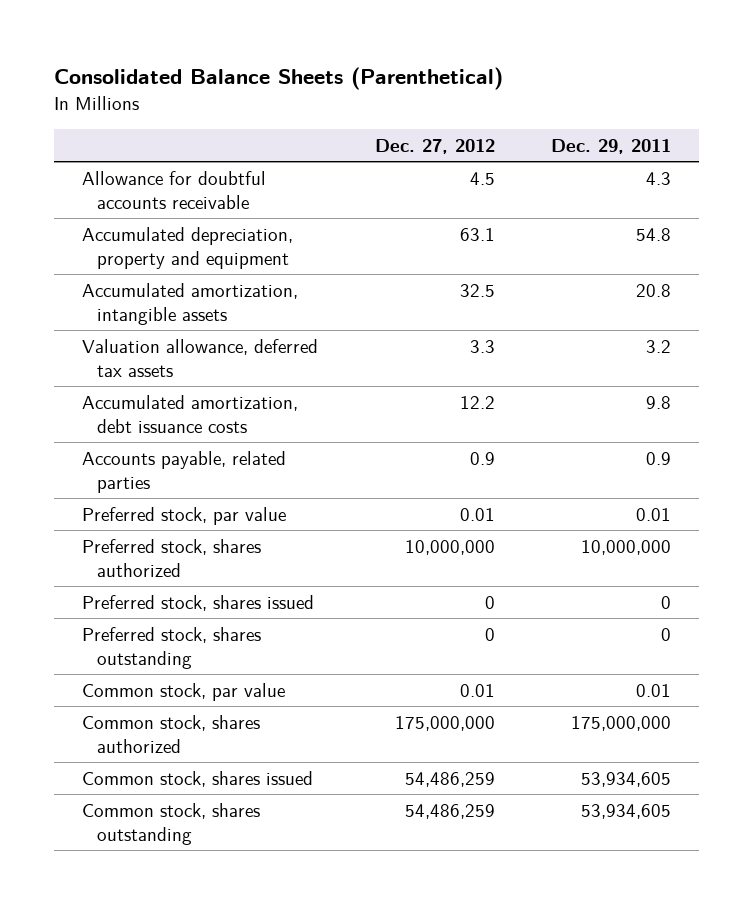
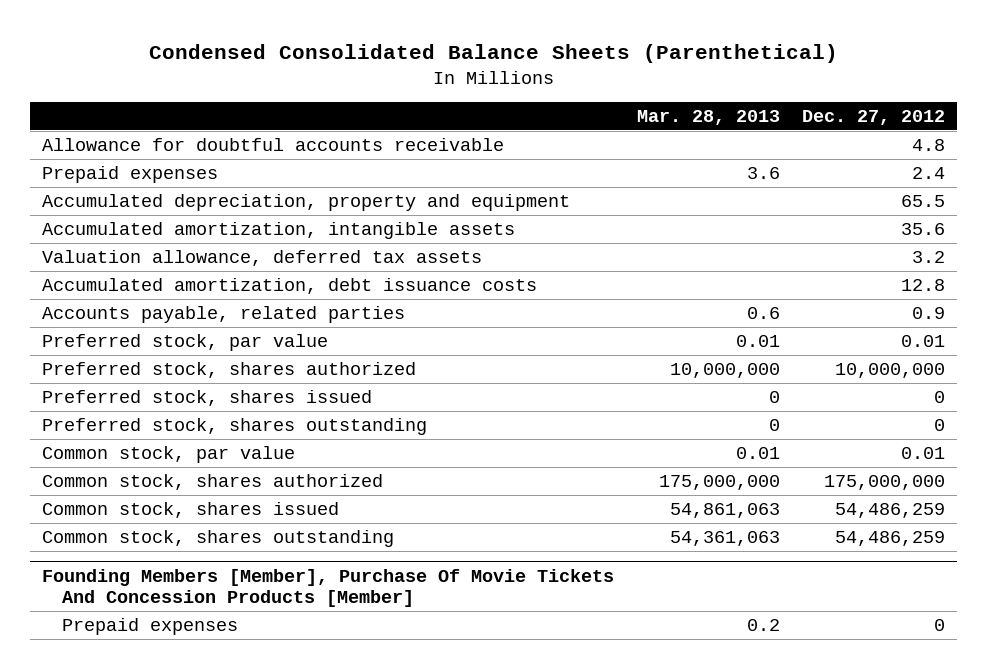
- Consolidated Balance Sheets (Parenthetical)
+ Condensed Consolidated Balance Sheets (Parenthetical)
- | Dec. 27, 2012 | Dec. 29, 2011
+ | Mar. 28, 2013 | Dec. 27, 2012
- Allowance for doubtful accounts receivable | 4.5 | 4.3
- Accumulated depreciation, property and equipment | 63.1 | 54.8
- Accumulated amortization, intangible assets | 32.5 | 20.8
- Valuation allowance, deferred tax assets | 3.3 | 3.2
- Accumulated amortization, debt issuance costs | 12.2 | 9.8
+ Allowance for doubtful accounts receivable | | 4.8
+ Prepaid expenses | 3.6 | 2.4
+ Accumulated depreciation, property and equipment | | 65.5
+ Accumulated amortization, intangible assets | | 35.6
+ Valuation allowance, deferred tax assets | | 3.2
+ Accumulated amortization, debt issuance costs | | 12.8
+ Founding Members [Member], Purchase Of Movie Tickets And Concession Products [Member]
+ Prepaid expenses | 0.2 | 0

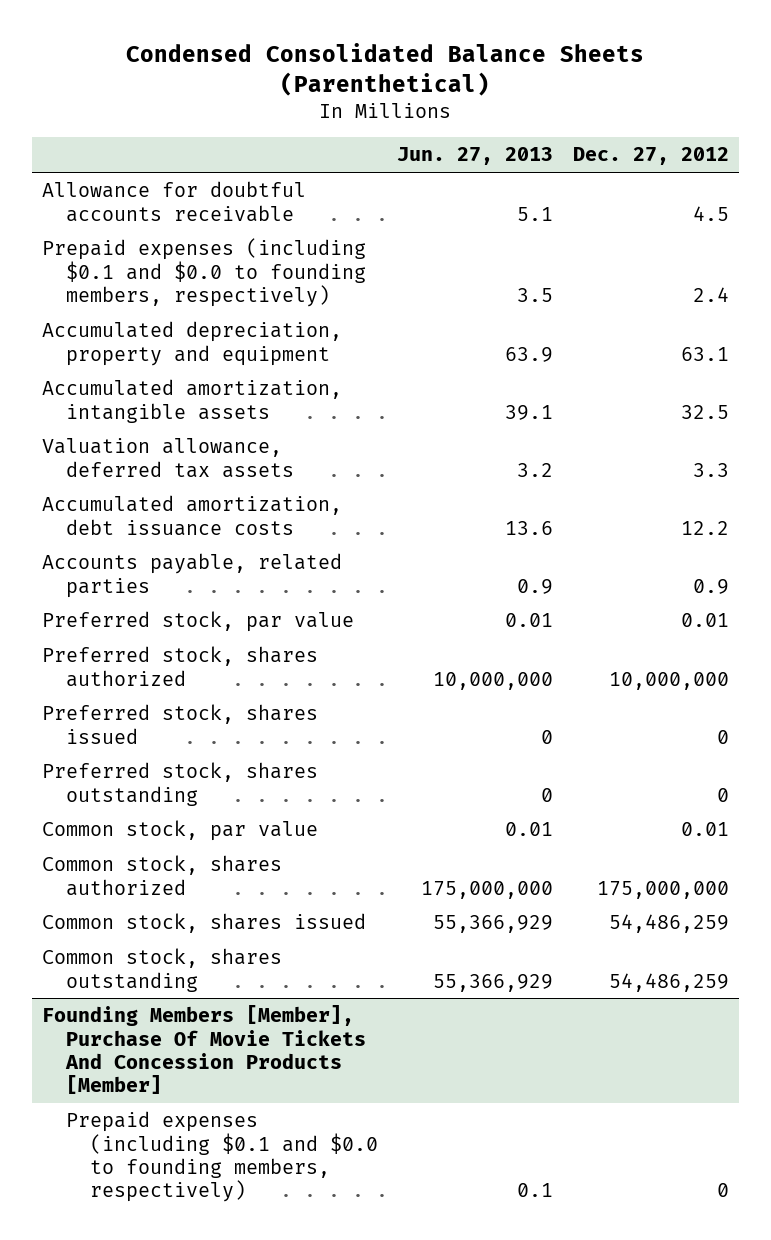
- | Mar. 28, 2013 | Dec. 27, 2012
+ | Jun. 27, 2013 | Dec. 27, 2012
- Allowance for doubtful accounts receivable | | 4.8
- Prepaid expenses | 3.6 | 2.4
- Accumulated depreciation, property and equipment | | 65.5
- Accumulated amortization, intangible assets | | 35.6
- Valuation allowance, deferred tax assets | | 3.2
- Accumulated amortization, debt issuance costs | | 12.8
+ Allowance for doubtful accounts receivable | 5.1 | 4.5
+ Prepaid expenses (including $0.1 and $0.0 to founding members, respectively) | 3.5 | 2.4
+ Accumulated depreciation, property and equipment | 63.9 | 63.1
+ Accumulated amortization, intangible assets | 39.1 | 32.5
+ Valuation allowance, deferred tax assets | 3.2 | 3.3
+ Accumulated amortization, debt issuance costs | 13.6 | 12.2
@ Founding Members [Member], Purchase Of Movie Tickets And Concession Products [Member]
- Prepaid expenses | 0.2 | 0
+ Prepaid expenses (including $0.1 and $0.0 to founding members, respectively) | 0.1 | 0

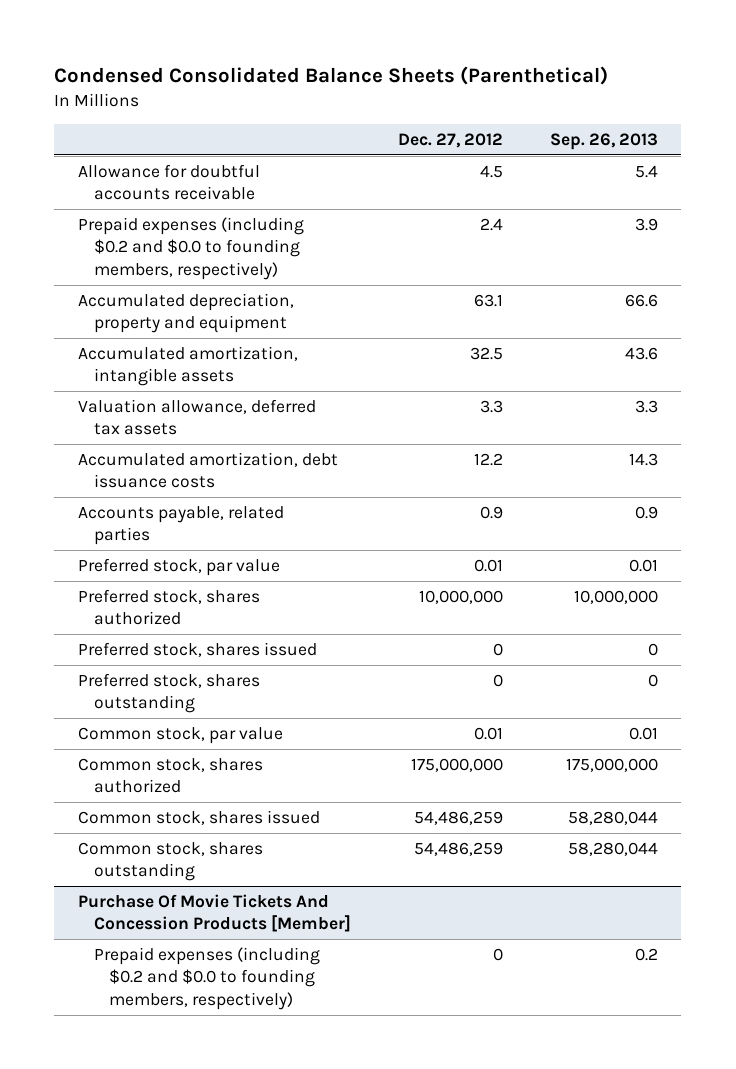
- | Jun. 27, 2013 | Dec. 27, 2012
+ | Dec. 27, 2012 | Sep. 26, 2013
- Prepaid expenses (including $0.1 and $0.0 to founding members, respectively) | 3.5 | 2.4
+ Prepaid expenses (including $0.2 and $0.0 to founding members, respectively) | 2.4 | 3.9
- Founding Members [Member], Purchase Of Movie Tickets And Concession Products [Member]
- Prepaid expenses (including $0.1 and $0.0 to founding members, respectively) | 0.1 | 0
+ Purchase Of Movie Tickets And Concession Products [Member]
+ Prepaid expenses (including $0.2 and $0.0 to founding members, respectively) | 0 | 0.2

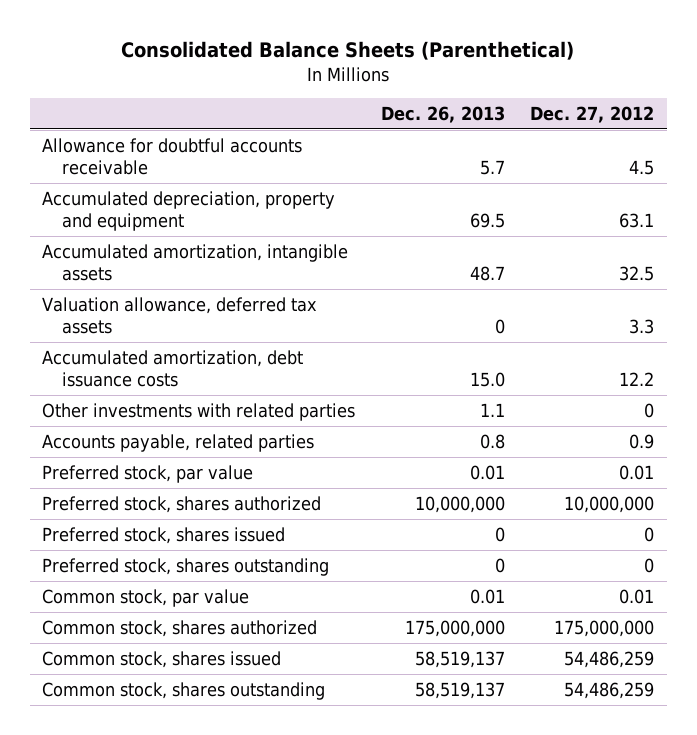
- Condensed Consolidated Balance Sheets (Parenthetical)
+ Consolidated Balance Sheets (Parenthetical)
- | Dec. 27, 2012 | Sep. 26, 2013
+ | Dec. 26, 2013 | Dec. 27, 2012
- Prepaid expenses (including $0.2 and $0.0 to founding members, respectively) | 2.4 | 3.9
+ Other investments with related parties | 1.1 | 0
- Purchase Of Movie Tickets And Concession Products [Member]
- Prepaid expenses (including $0.2 and $0.0 to founding members, respectively) | 0 | 0.2

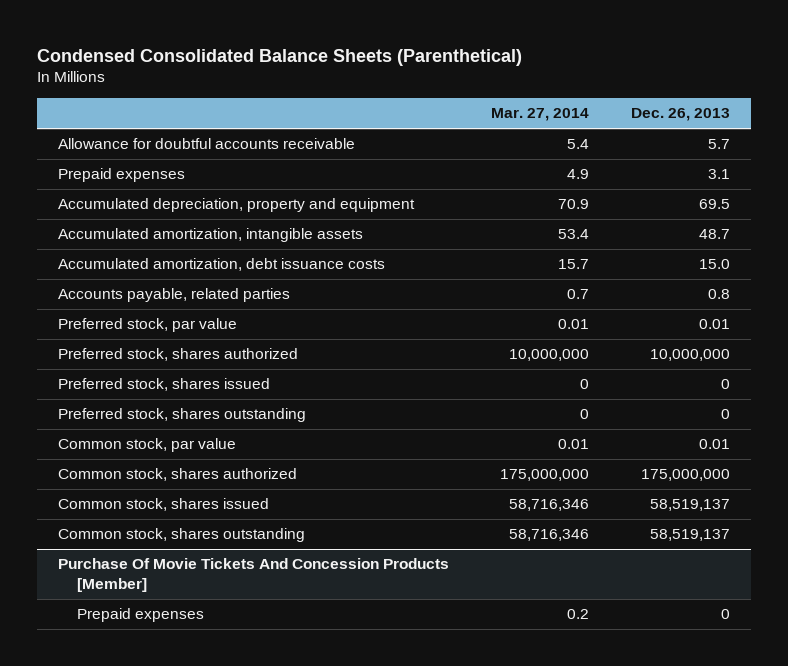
- Consolidated Balance Sheets (Parenthetical)
+ Condensed Consolidated Balance Sheets (Parenthetical)
- | Dec. 26, 2013 | Dec. 27, 2012
+ | Mar. 27, 2014 | Dec. 26, 2013
+ Prepaid expenses | 4.9 | 3.1
- Valuation allowance, deferred tax assets | 0 | 3.3
- Other investments with related parties | 1.1 | 0
+ Purchase Of Movie Tickets And Concession Products [Member]
+ Prepaid expenses | 0.2 | 0

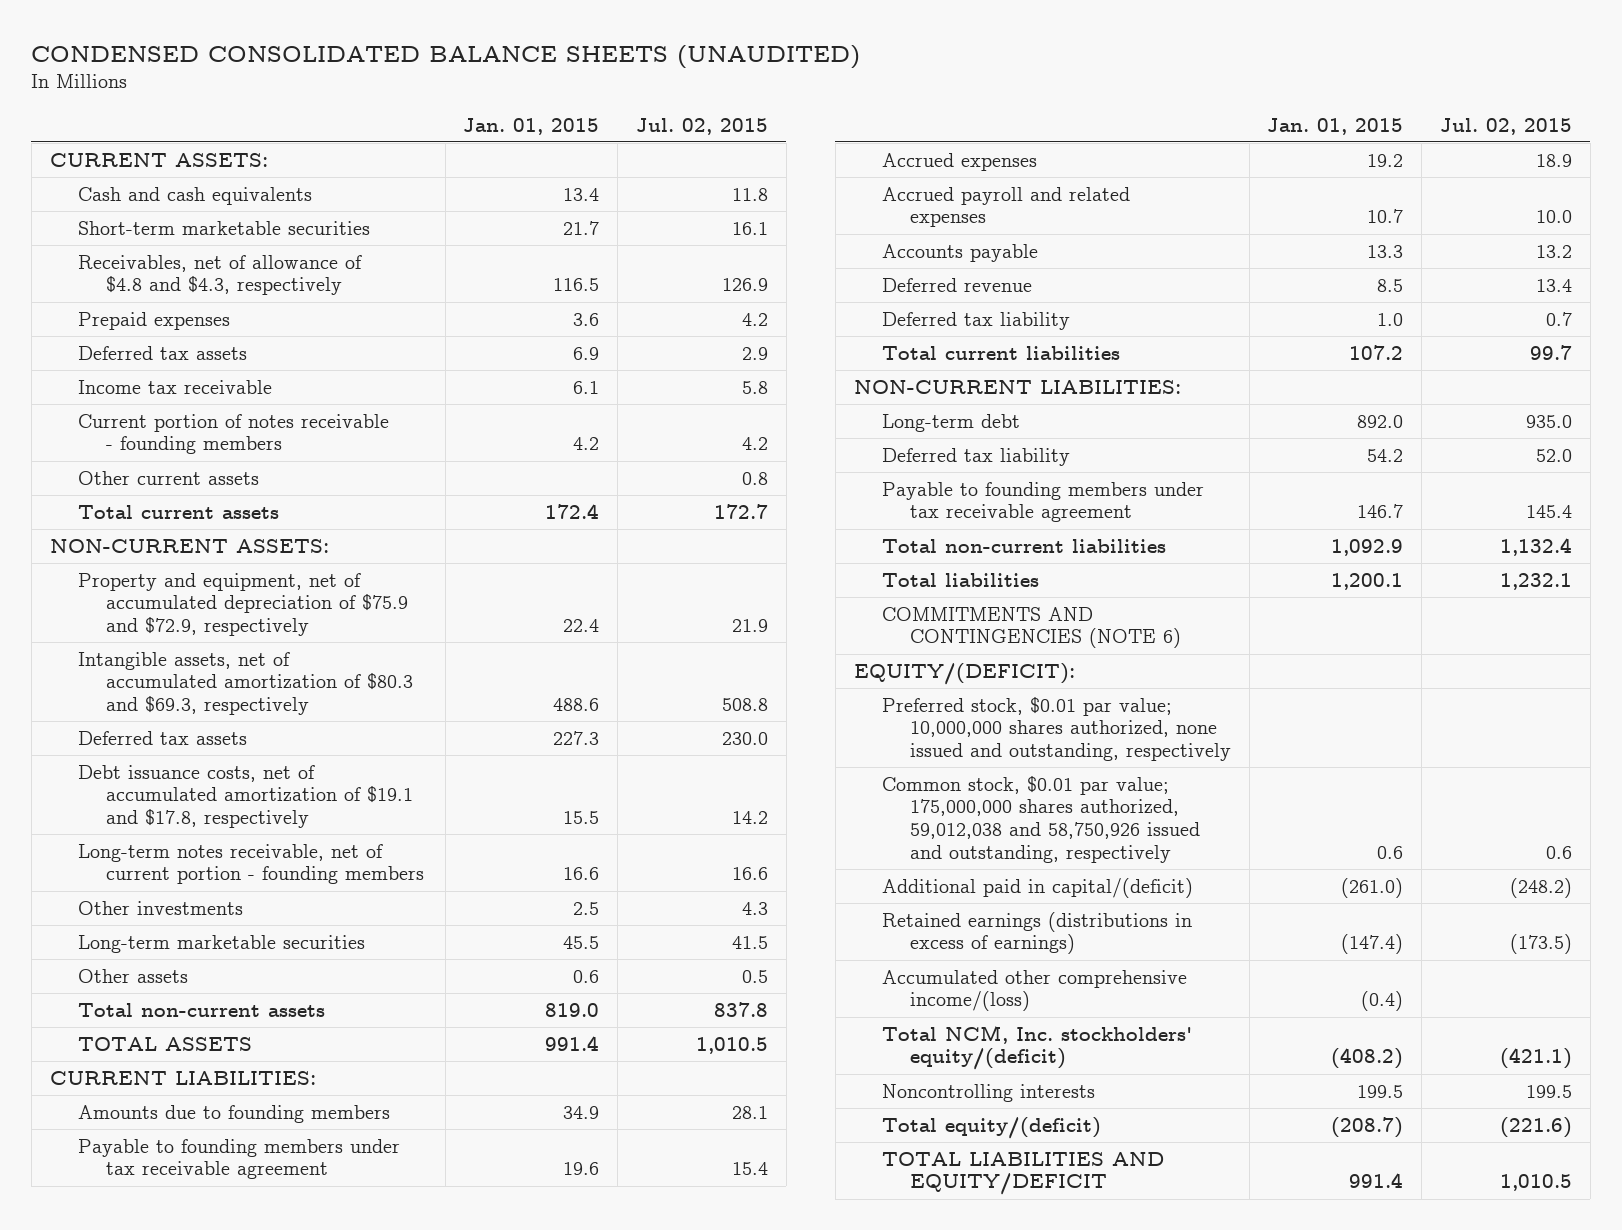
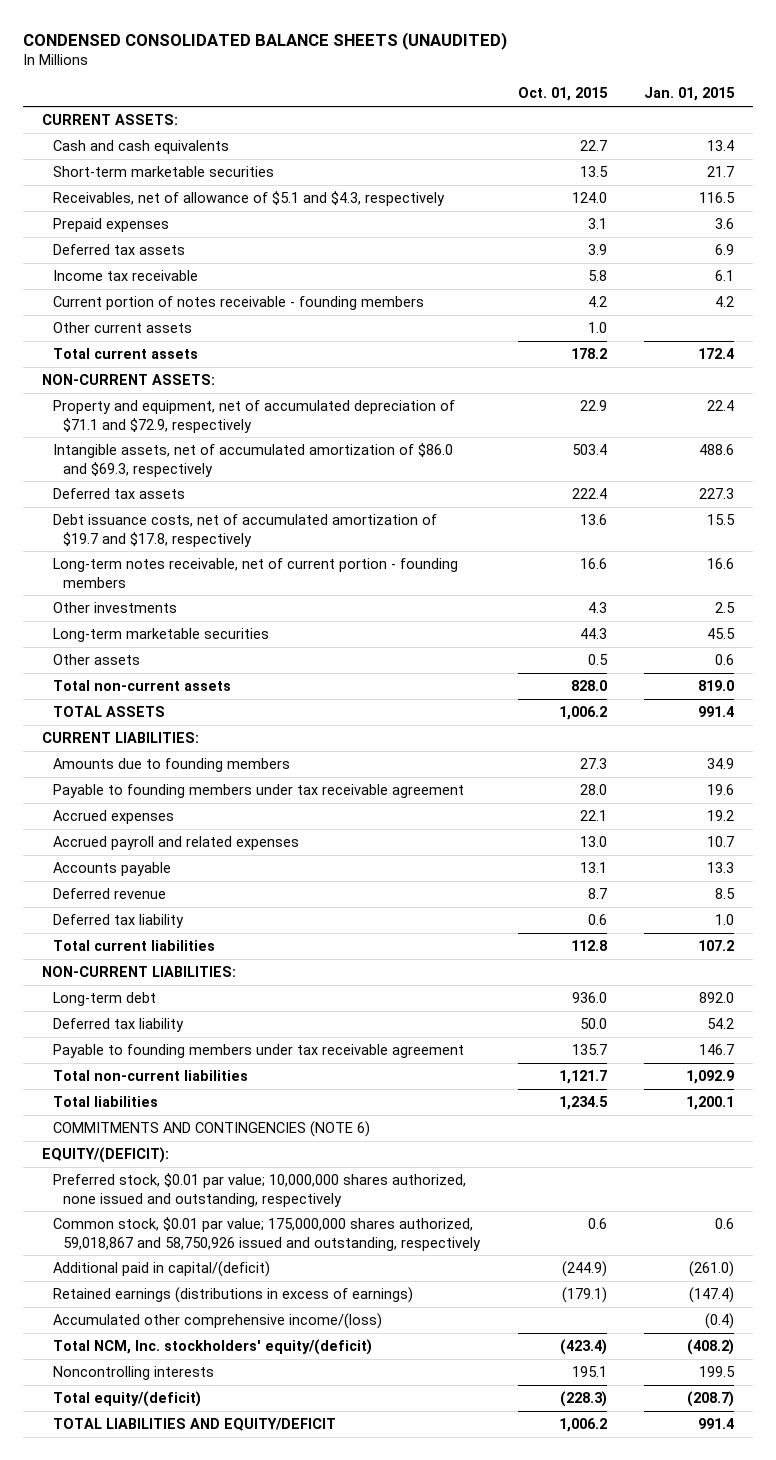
- | Jan. 01, 2015 | Jul. 02, 2015
+ | Oct. 01, 2015 | Jan. 01, 2015
- Receivables, net of allowance of $4.8 and $4.3, respectively | 116.5 | 126.9
+ Receivables, net of allowance of $5.1 and $4.3, respectively | 124.0 | 116.5
- Property and equipment, net of accumulated depreciation of $75.9 and $72.9, respectively | 22.4 | 21.9
- Intangible assets, net of accumulated amortization of $80.3 and $69.3, respectively | 488.6 | 508.8
+ Property and equipment, net of accumulated depreciation of $71.1 and $72.9, respectively | 22.9 | 22.4
+ Intangible assets, net of accumulated amortization of $86.0 and $69.3, respectively | 503.4 | 488.6
- Debt issuance costs, net of accumulated amortization of $19.1 and $17.8, respectively | 15.5 | 14.2
+ Debt issuance costs, net of accumulated amortization of $19.7 and $17.8, respectively | 13.6 | 15.5
- Common stock, $0.01 par value; 175,000,000 shares authorized, 59,012,038 and 58,750,926 issued and outstanding, respectively | 0.6 | 0.6
+ Common stock, $0.01 par value; 175,000,000 shares authorized, 59,018,867 and 58,750,926 issued and outstanding, respectively | 0.6 | 0.6

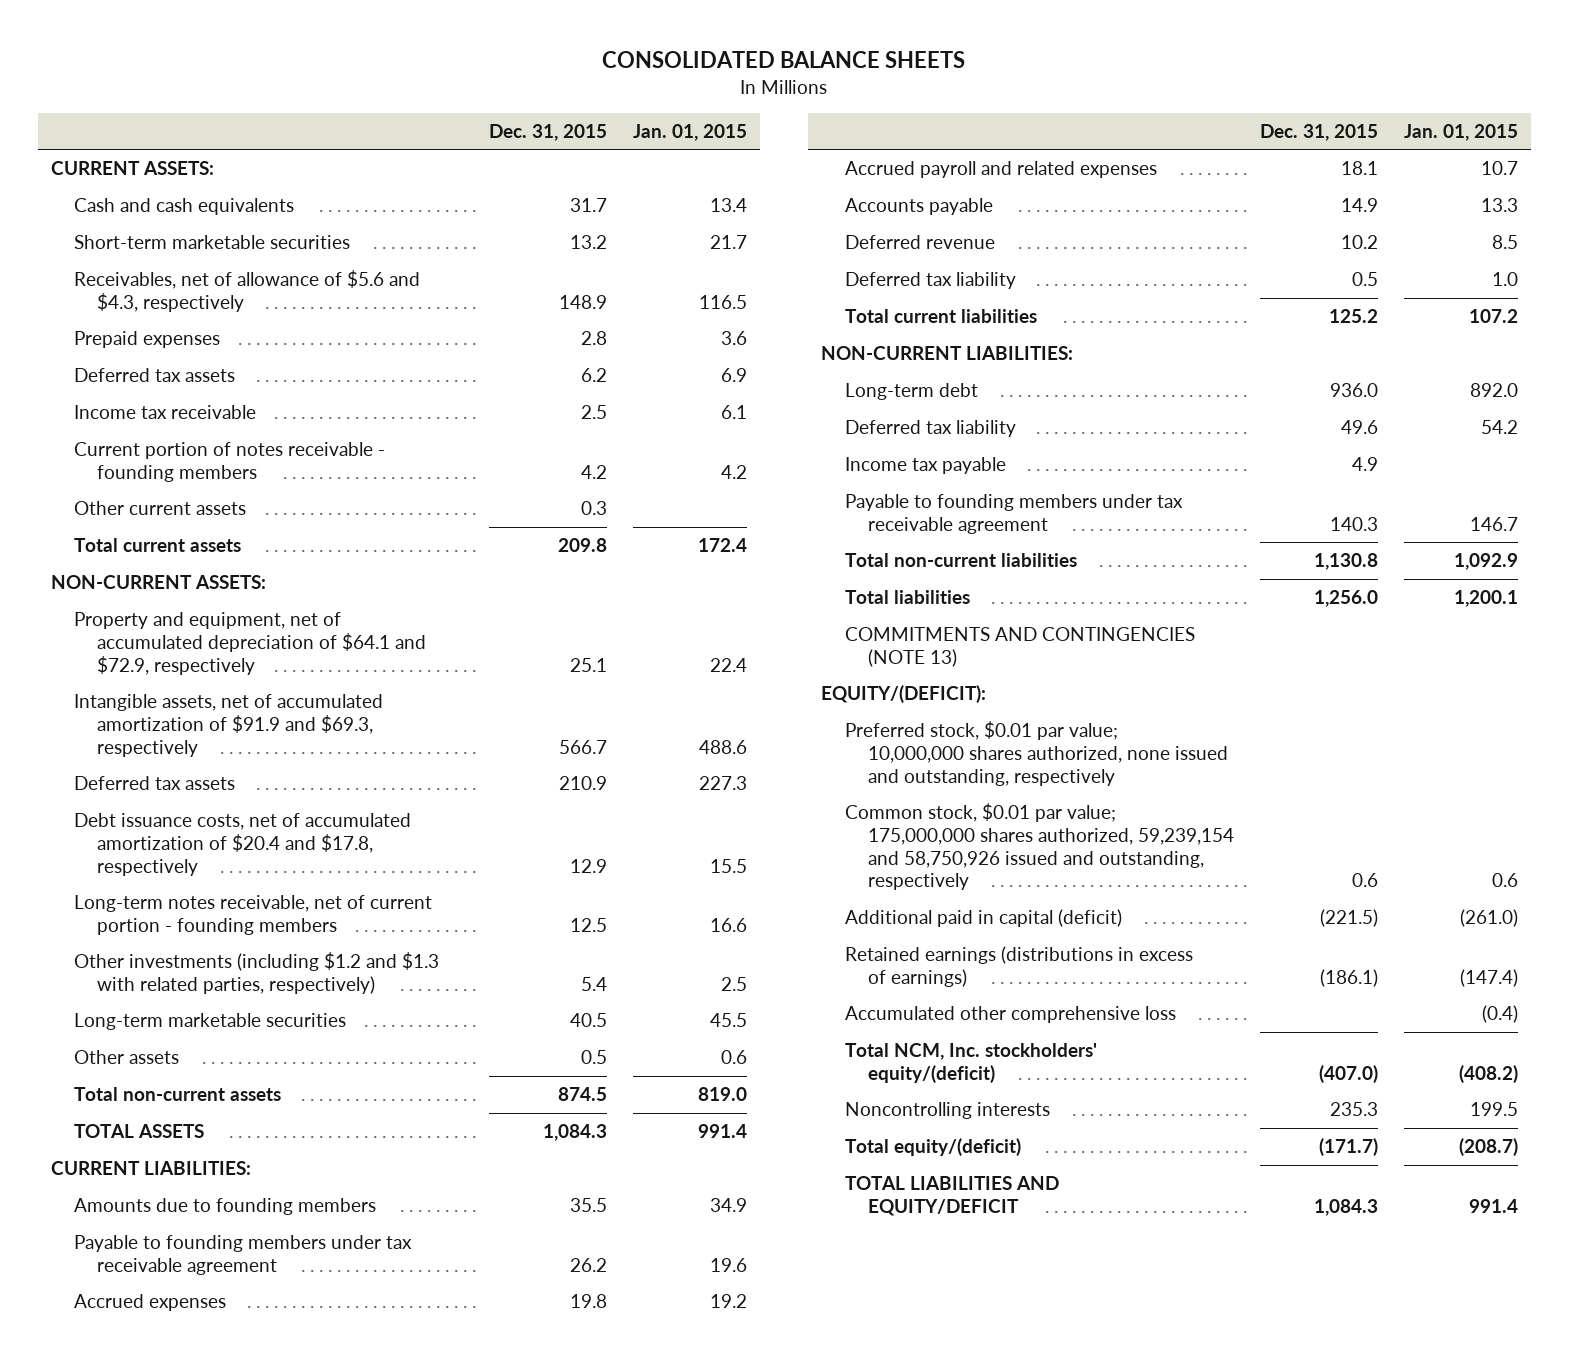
- CONDENSED CONSOLIDATED BALANCE SHEETS (UNAUDITED)
+ CONSOLIDATED BALANCE SHEETS
- | Oct. 01, 2015 | Jan. 01, 2015
+ | Dec. 31, 2015 | Jan. 01, 2015
- Receivables, net of allowance of $5.1 and $4.3, respectively | 124.0 | 116.5
+ Receivables, net of allowance of $5.6 and $4.3, respectively | 148.9 | 116.5
- Property and equipment, net of accumulated depreciation of $71.1 and $72.9, respectively | 22.9 | 22.4
- Intangible assets, net of accumulated amortization of $86.0 and $69.3, respectively | 503.4 | 488.6
+ Property and equipment, net of accumulated depreciation of $64.1 and $72.9, respectively | 25.1 | 22.4
+ Intangible assets, net of accumulated amortization of $91.9 and $69.3, respectively | 566.7 | 488.6
- Debt issuance costs, net of accumulated amortization of $19.7 and $17.8, respectively | 13.6 | 15.5
+ Debt issuance costs, net of accumulated amortization of $20.4 and $17.8, respectively | 12.9 | 15.5
- Other investments | 4.3 | 2.5
+ Other investments (including $1.2 and $1.3 with related parties, respectively) | 5.4 | 2.5
+ Income tax payable | 4.9 |
- COMMITMENTS AND CONTINGENCIES (NOTE 6)
+ COMMITMENTS AND CONTINGENCIES (NOTE 13)
- Common stock, $0.01 par value; 175,000,000 shares authorized, 59,018,867 and 58,750,926 issued and outstanding, respectively | 0.6 | 0.6
- Additional paid in capital/(deficit) | (244.9) | (261.0)
+ Common stock, $0.01 par value; 175,000,000 shares authorized, 59,239,154 and 58,750,926 issued and outstanding, respectively | 0.6 | 0.6
+ Additional paid in capital (deficit) | (221.5) | (261.0)
- Accumulated other comprehensive income/(loss) | | (0.4)
+ Accumulated other comprehensive loss | | (0.4)

